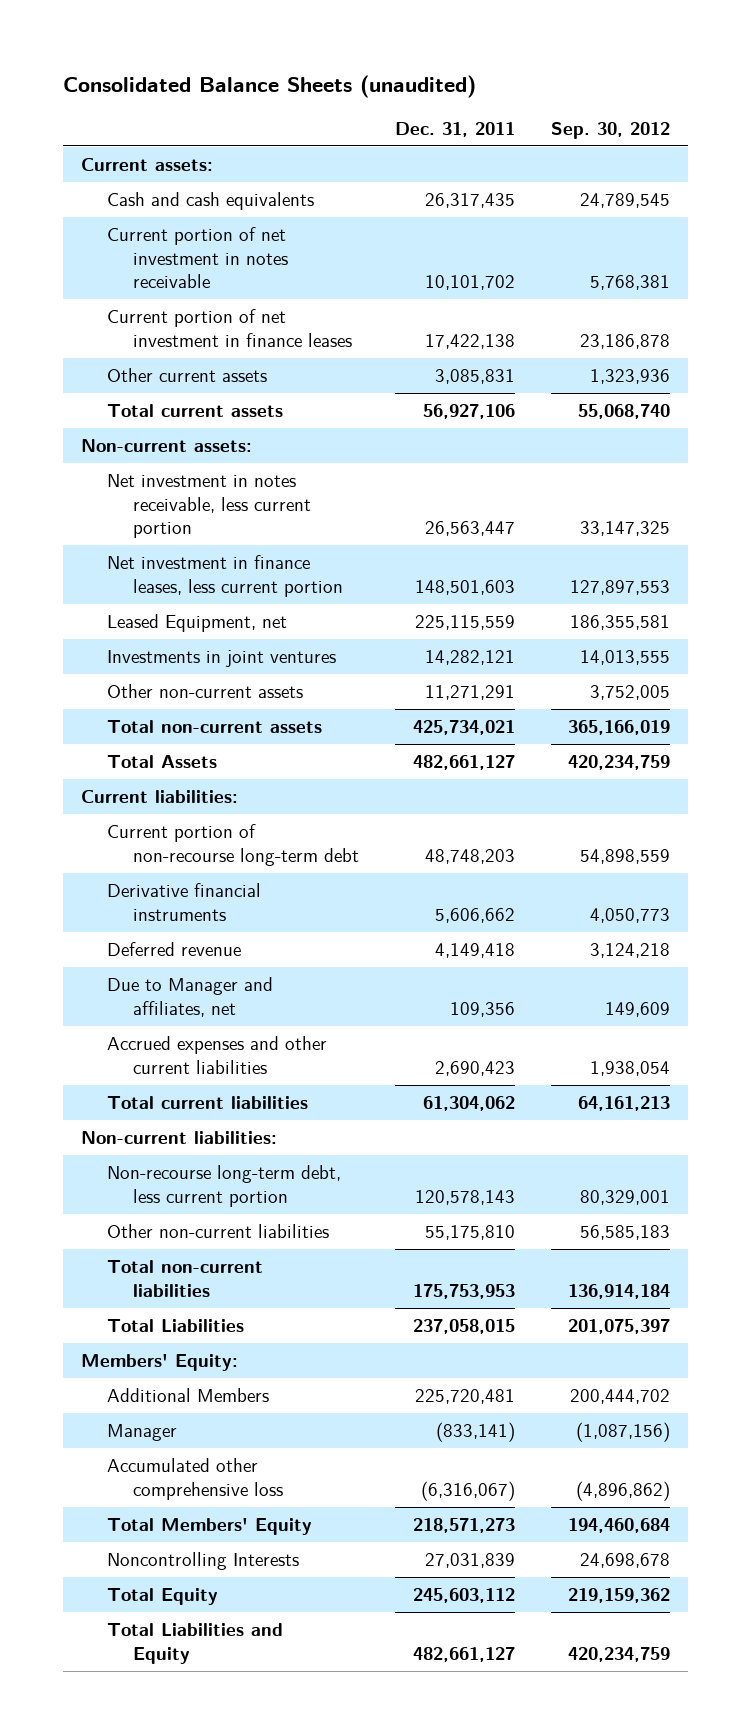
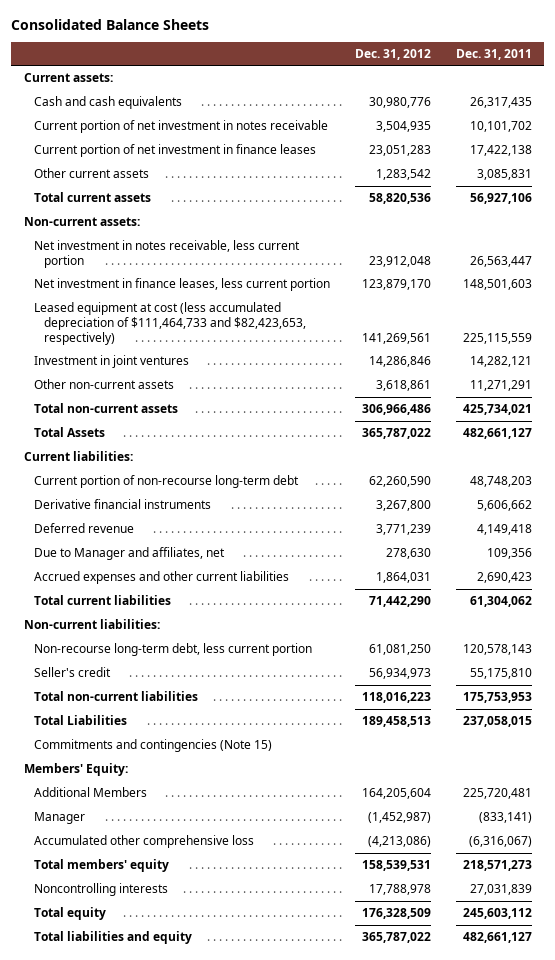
- Consolidated Balance Sheets (unaudited)
+ Consolidated Balance Sheets
- | Dec. 31, 2011 | Sep. 30, 2012
+ | Dec. 31, 2012 | Dec. 31, 2011
- Leased Equipment, net | 225,115,559 | 186,355,581
- Investments in joint ventures | 14,282,121 | 14,013,555
+ Leased equipment at cost (less accumulated depreciation of $111,464,733 and $82,423,653, respectively) | 141,269,561 | 225,115,559
+ Investment in joint ventures | 14,286,846 | 14,282,121
- Other non-current liabilities | 55,175,810 | 56,585,183
+ Seller's credit | 56,934,973 | 55,175,810
+ Commitments and contingencies (Note 15)
- Total Members' Equity | 218,571,273 | 194,460,684
- Noncontrolling Interests | 27,031,839 | 24,698,678
- Total Equity | 245,603,112 | 219,159,362
- Total Liabilities and Equity | 482,661,127 | 420,234,759
+ Total members' equity | 158,539,531 | 218,571,273
+ Noncontrolling interests | 17,788,978 | 27,031,839
+ Total equity | 176,328,509 | 245,603,112
+ Total liabilities and equity | 365,787,022 | 482,661,127

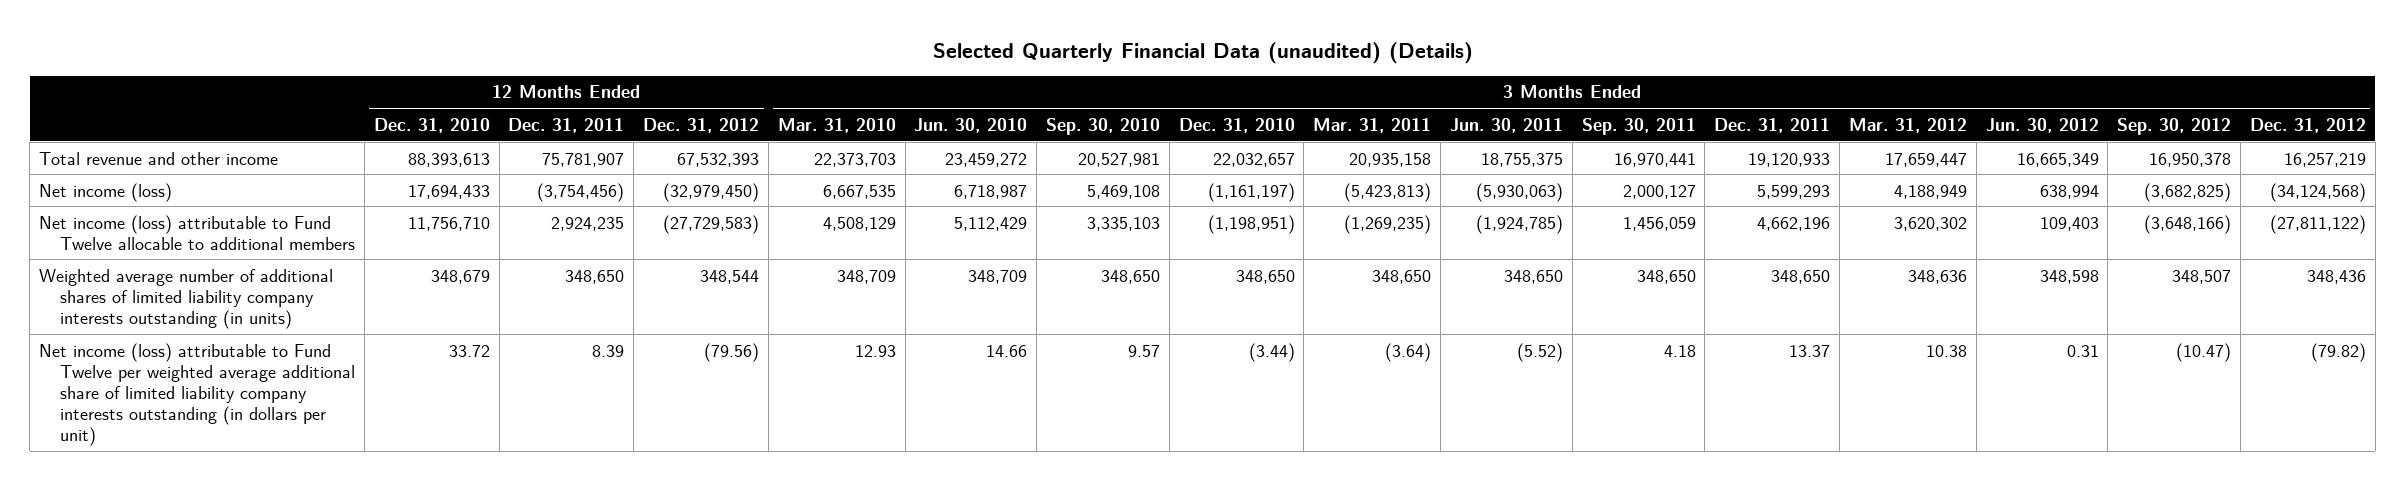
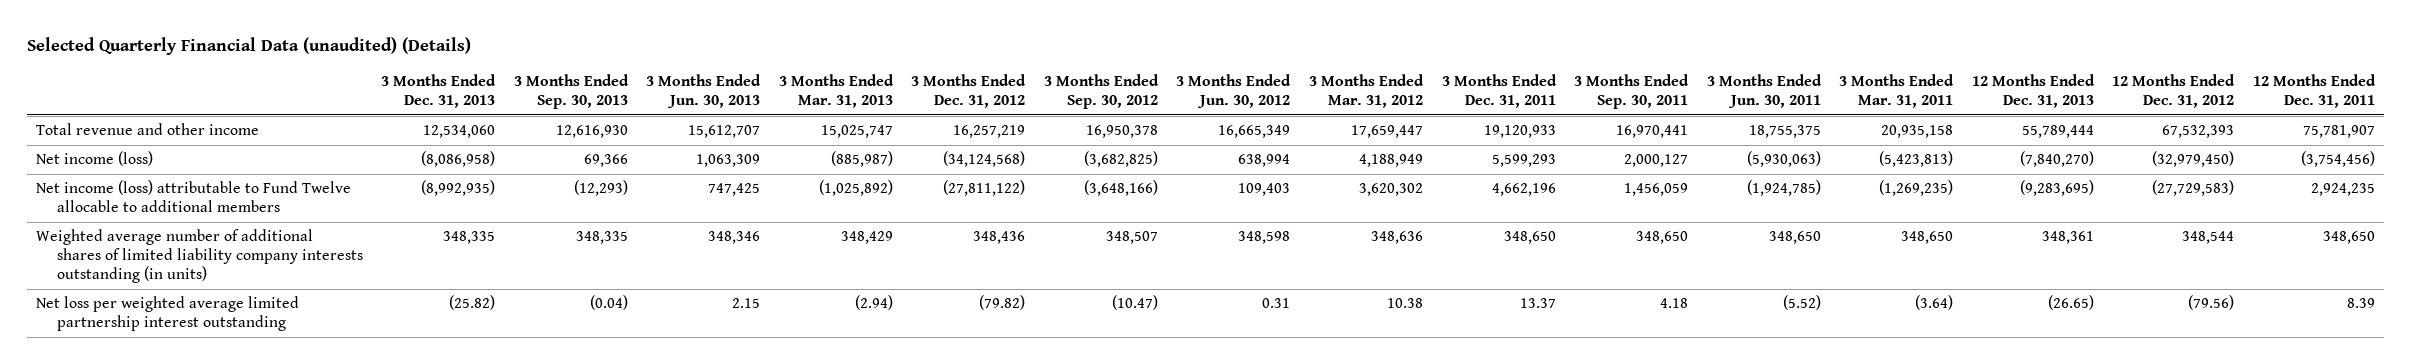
- | 12 Months Ended Dec. 31, 2010 | 12 Months Ended Dec. 31, 2011 | 12 Months Ended Dec. 31, 2012 | 3 Months Ended Mar. 31, 2010 | 3 Months Ended Jun. 30, 2010 | 3 Months Ended Sep. 30, 2010 | 3 Months Ended Dec. 31, 2010 | 3 Months Ended Mar. 31, 2011 | 3 Months Ended Jun. 30, 2011 | 3 Months Ended Sep. 30, 2011 | 3 Months Ended Dec. 31, 2011 | 3 Months Ended Mar. 31, 2012 | 3 Months Ended Jun. 30, 2012 | 3 Months Ended Sep. 30, 2012 | 3 Months Ended Dec. 31, 2012
+ | 3 Months Ended Dec. 31, 2013 | 3 Months Ended Sep. 30, 2013 | 3 Months Ended Jun. 30, 2013 | 3 Months Ended Mar. 31, 2013 | 3 Months Ended Dec. 31, 2012 | 3 Months Ended Sep. 30, 2012 | 3 Months Ended Jun. 30, 2012 | 3 Months Ended Mar. 31, 2012 | 3 Months Ended Dec. 31, 2011 | 3 Months Ended Sep. 30, 2011 | 3 Months Ended Jun. 30, 2011 | 3 Months Ended Mar. 31, 2011 | 12 Months Ended Dec. 31, 2013 | 12 Months Ended Dec. 31, 2012 | 12 Months Ended Dec. 31, 2011
- Net income (loss) attributable to Fund Twelve per weighted average additional share of limited liability company interests outstanding (in dollars per unit) | 33.72 | 8.39 | (79.56) | 12.93 | 14.66 | 9.57 | (3.44) | (3.64) | (5.52) | 4.18 | 13.37 | 10.38 | 0.31 | (10.47) | (79.82)
+ Net loss per weighted average limited partnership interest outstanding | (25.82) | (0.04) | 2.15 | (2.94) | (79.82) | (10.47) | 0.31 | 10.38 | 13.37 | 4.18 | (5.52) | (3.64) | (26.65) | (79.56) | 8.39

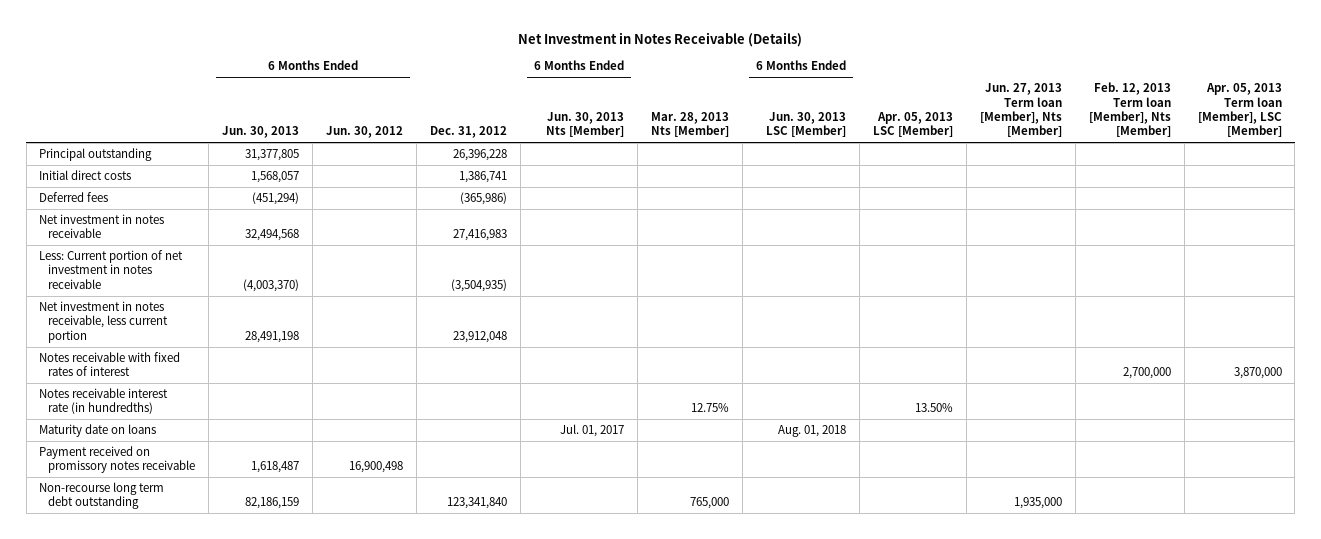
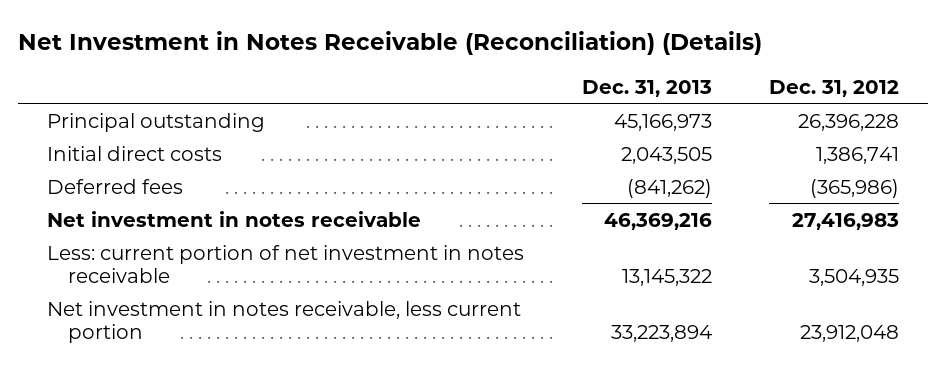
- Net Investment in Notes Receivable (Details)
+ Net Investment in Notes Receivable (Reconciliation) (Details)
- | 6 Months Ended Jun. 30, 2013 | 6 Months Ended Jun. 30, 2012 | Dec. 31, 2012 | 6 Months Ended Jun. 30, 2013 Nts [Member] | Mar. 28, 2013 Nts [Member] | 6 Months Ended Jun. 30, 2013 LSC [Member] | Apr. 05, 2013 LSC [Member] | Jun. 27, 2013 Term loan [Member], Nts [Member] | Feb. 12, 2013 Term loan [Member], Nts [Member] | Apr. 05, 2013 Term loan [Member], LSC [Member]
+ | Dec. 31, 2013 | Dec. 31, 2012
- Less: Current portion of net investment in notes receivable | (4,003,370) | | (3,504,935) | | | | | | |
+ Less: current portion of net investment in notes receivable | 13,145,322 | 3,504,935
- Notes receivable with fixed rates of interest | | | | | | | | | 2,700,000 | 3,870,000
- Notes receivable interest rate (in hundredths) | | | | | 12.75% | | 13.50% | | |
- Maturity date on loans | | | | Jul. 01, 2017 | | Aug. 01, 2018 | | | |
- Payment received on promissory notes receivable | 1,618,487 | 16,900,498 | | | | | | | |
- Non-recourse long term debt outstanding | 82,186,159 | | 123,341,840 | | 765,000 | | | 1,935,000 | |

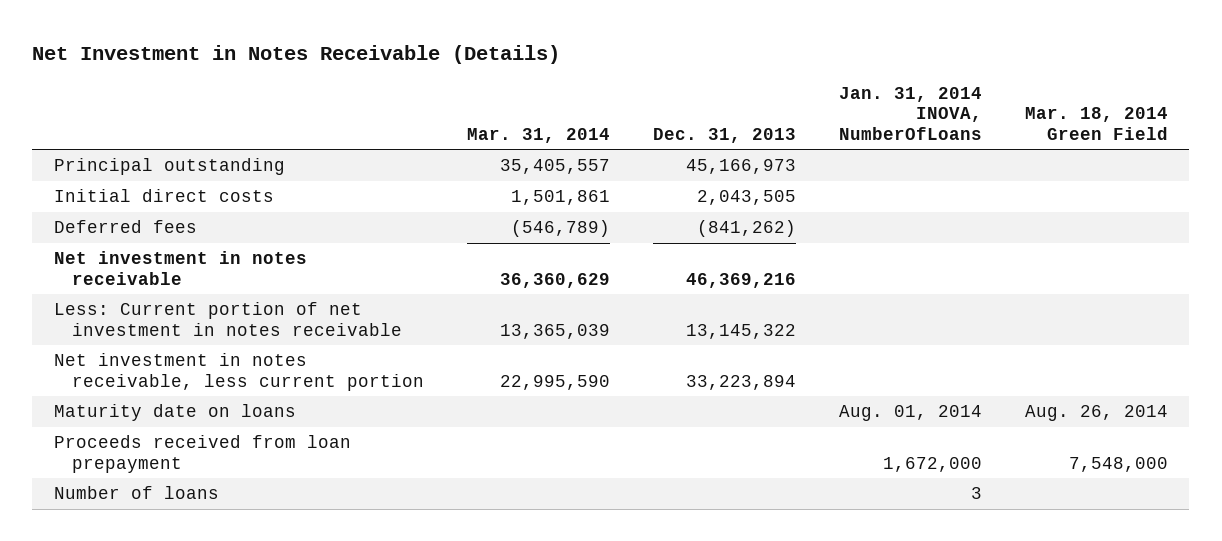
- Net Investment in Notes Receivable (Reconciliation) (Details)
+ Net Investment in Notes Receivable (Details)
- | Dec. 31, 2013 | Dec. 31, 2012
+ | Mar. 31, 2014 | Dec. 31, 2013 | Jan. 31, 2014 INOVA, NumberOfLoans | Mar. 18, 2014 Green Field
- Less: current portion of net investment in notes receivable | 13,145,322 | 3,504,935
+ Less: Current portion of net investment in notes receivable | 13,365,039 | 13,145,322 | |
+ Maturity date on loans | | | Aug. 01, 2014 | Aug. 26, 2014
+ Proceeds received from loan prepayment | | | 1,672,000 | 7,548,000
+ Number of loans | | | 3 |

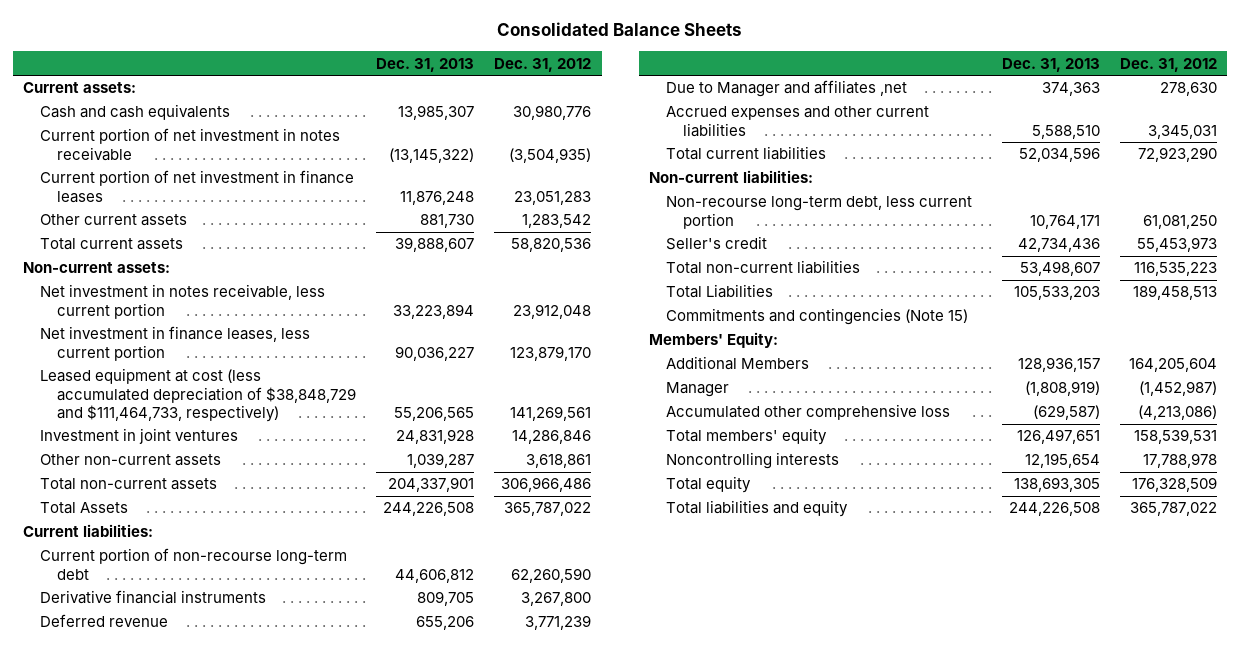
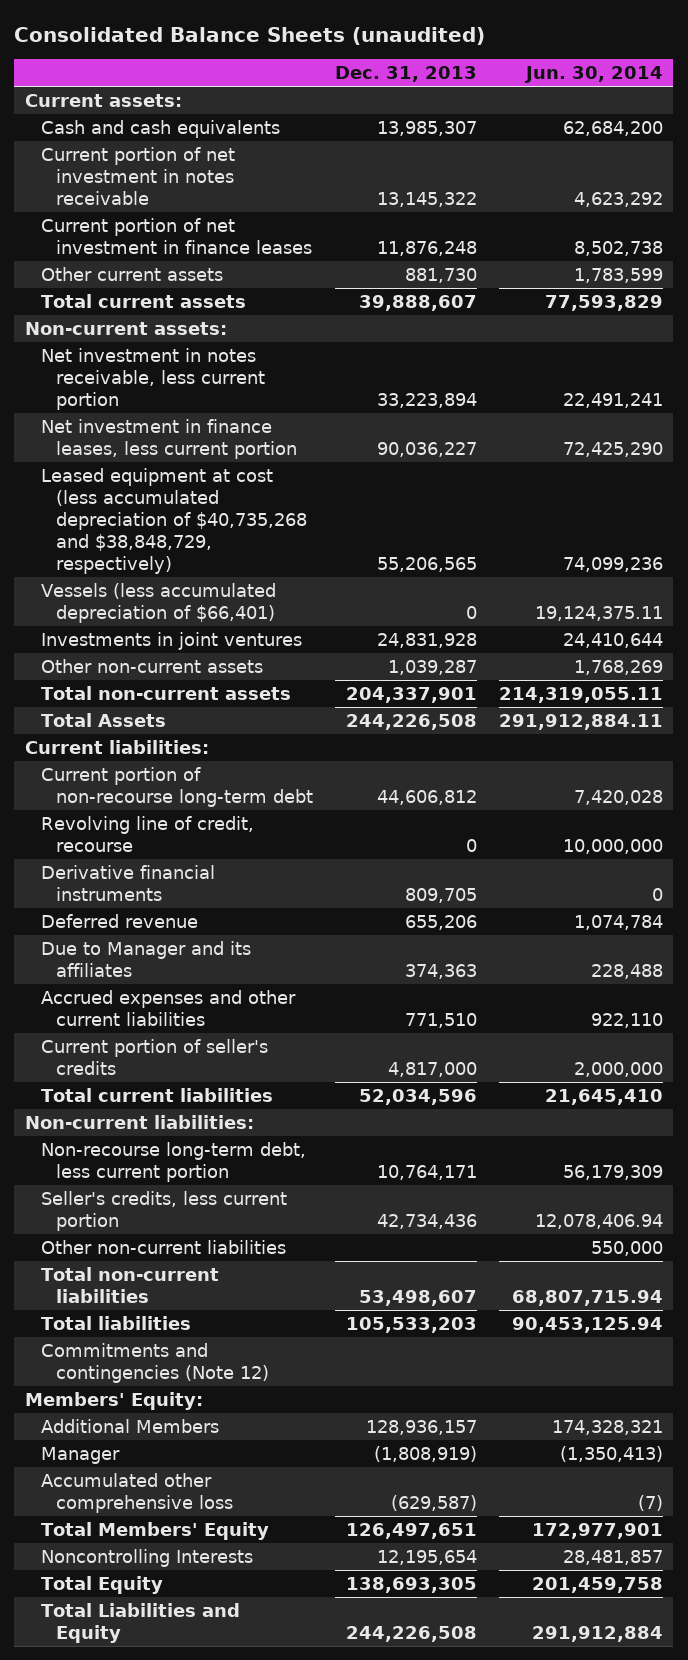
- Consolidated Balance Sheets
+ Consolidated Balance Sheets (unaudited)
- | Dec. 31, 2013 | Dec. 31, 2012
+ | Dec. 31, 2013 | Jun. 30, 2014
- Current portion of net investment in notes receivable | (13,145,322) | (3,504,935)
+ Current portion of net investment in notes receivable | 13,145,322 | 4,623,292
- Leased equipment at cost (less accumulated depreciation of $38,848,729 and $111,464,733, respectively) | 55,206,565 | 141,269,561
- Investment in joint ventures | 24,831,928 | 14,286,846
+ Leased equipment at cost (less accumulated depreciation of $40,735,268 and $38,848,729, respectively) | 55,206,565 | 74,099,236
+ Vessels (less accumulated depreciation of $66,401) | 0 | 19,124,375.11
+ Investments in joint ventures | 24,831,928 | 24,410,644
+ Revolving line of credit, recourse | 0 | 10,000,000
- Due to Manager and affiliates ,net | 374,363 | 278,630
- Accrued expenses and other current liabilities | 5,588,510 | 3,345,031
+ Due to Manager and its affiliates | 374,363 | 228,488
+ Accrued expenses and other current liabilities | 771,510 | 922,110
+ Current portion of seller's credits | 4,817,000 | 2,000,000
- Seller's credit | 42,734,436 | 55,453,973
+ Seller's credits, less current portion | 42,734,436 | 12,078,406.94
+ Other non-current liabilities | | 550,000
- Total Liabilities | 105,533,203 | 189,458,513
- Commitments and contingencies (Note 15)
+ Total liabilities | 105,533,203 | 90,453,125.94
+ Commitments and contingencies (Note 12)
- Total members' equity | 126,497,651 | 158,539,531
- Noncontrolling interests | 12,195,654 | 17,788,978
- Total equity | 138,693,305 | 176,328,509
- Total liabilities and equity | 244,226,508 | 365,787,022
+ Total Members' Equity | 126,497,651 | 172,977,901
+ Noncontrolling Interests | 12,195,654 | 28,481,857
+ Total Equity | 138,693,305 | 201,459,758
+ Total Liabilities and Equity | 244,226,508 | 291,912,884

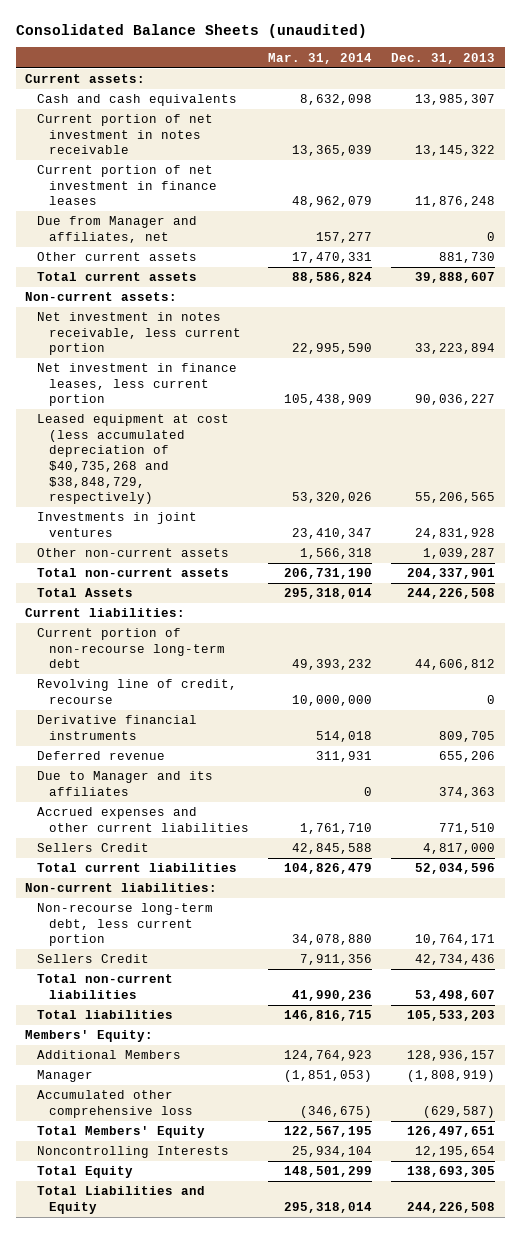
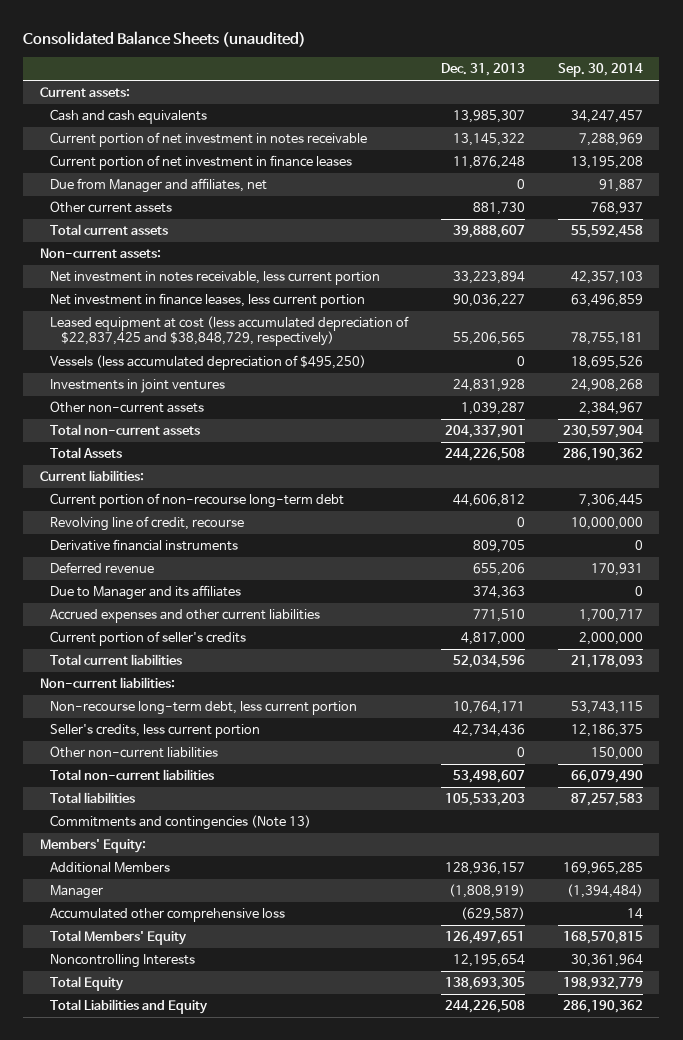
- | Mar. 31, 2014 | Dec. 31, 2013
+ | Dec. 31, 2013 | Sep. 30, 2014
- Leased equipment at cost (less accumulated depreciation of $40,735,268 and $38,848,729, respectively) | 53,320,026 | 55,206,565
+ Leased equipment at cost (less accumulated depreciation of $22,837,425 and $38,848,729, respectively) | 55,206,565 | 78,755,181
+ Vessels (less accumulated depreciation of $495,250) | 0 | 18,695,526
- Sellers Credit | 42,845,588 | 4,817,000
+ Current portion of seller's credits | 4,817,000 | 2,000,000
- Sellers Credit | 7,911,356 | 42,734,436
+ Seller's credits, less current portion | 42,734,436 | 12,186,375
+ Other non-current liabilities | 0 | 150,000
+ Commitments and contingencies (Note 13)

